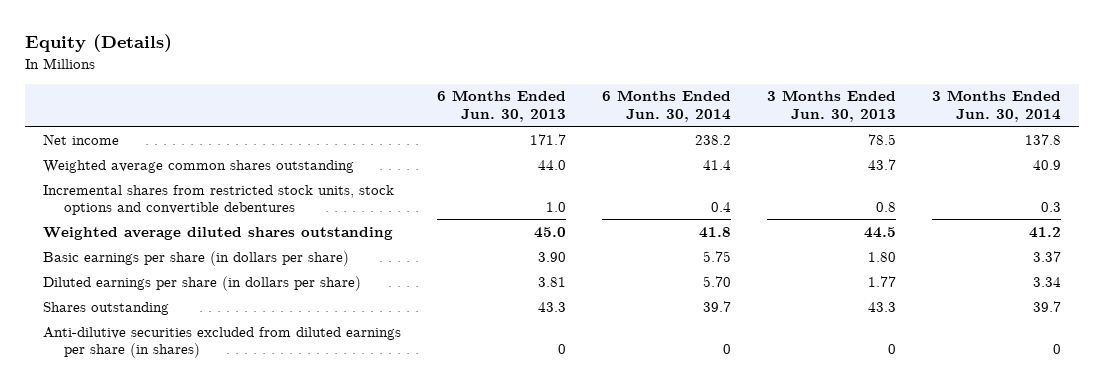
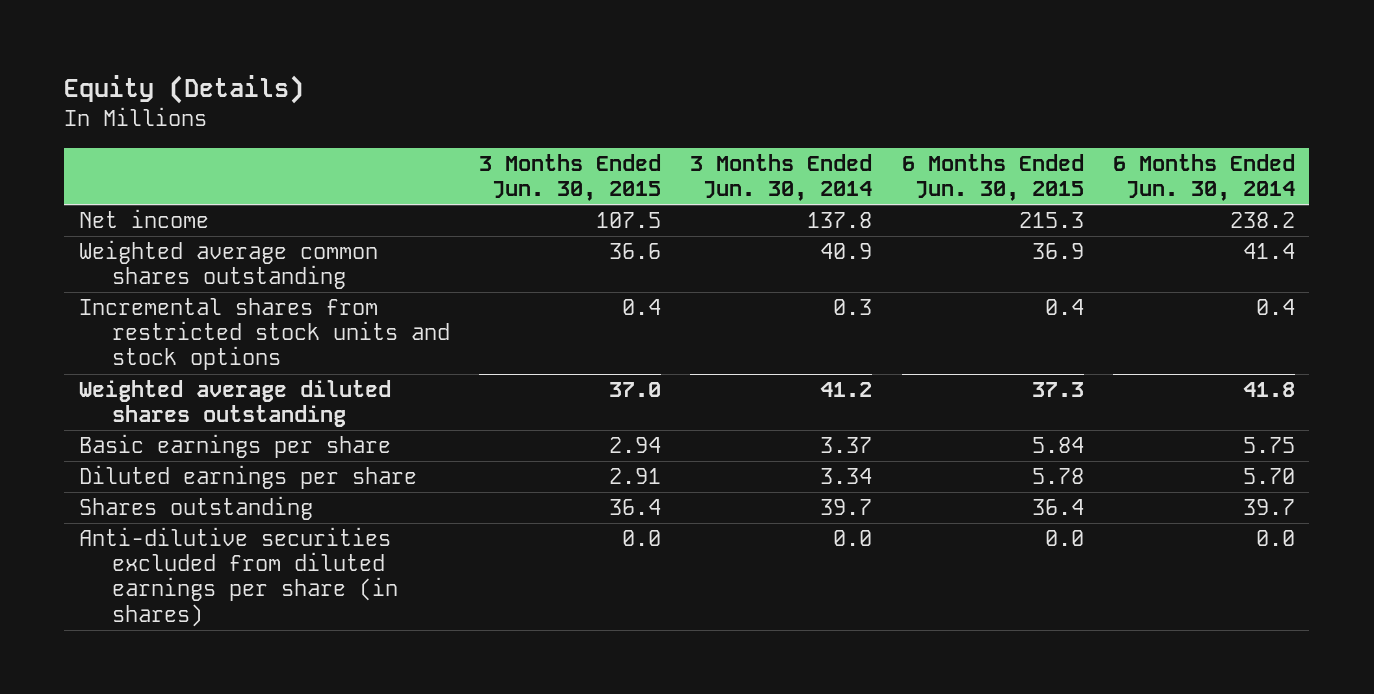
- | 6 Months Ended Jun. 30, 2013 | 6 Months Ended Jun. 30, 2014 | 3 Months Ended Jun. 30, 2013 | 3 Months Ended Jun. 30, 2014
+ | 3 Months Ended Jun. 30, 2015 | 3 Months Ended Jun. 30, 2014 | 6 Months Ended Jun. 30, 2015 | 6 Months Ended Jun. 30, 2014
- Incremental shares from restricted stock units, stock options and convertible debentures | 1.0 | 0.4 | 0.8 | 0.3
+ Incremental shares from restricted stock units and stock options | 0.4 | 0.3 | 0.4 | 0.4
- Basic earnings per share (in dollars per share) | 3.90 | 5.75 | 1.80 | 3.37
- Diluted earnings per share (in dollars per share) | 3.81 | 5.70 | 1.77 | 3.34
+ Basic earnings per share | 2.94 | 3.37 | 5.84 | 5.75
+ Diluted earnings per share | 2.91 | 3.34 | 5.78 | 5.70
- Anti-dilutive securities excluded from diluted earnings per share (in shares) | 0 | 0 | 0 | 0
+ Anti-dilutive securities excluded from diluted earnings per share (in shares) | 0.0 | 0.0 | 0.0 | 0.0

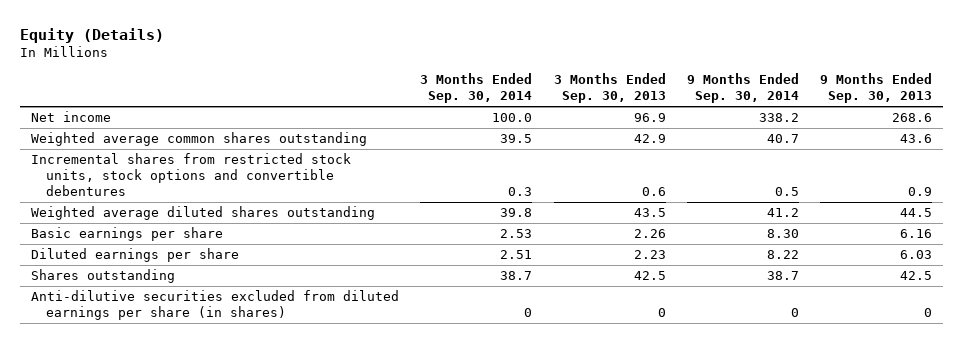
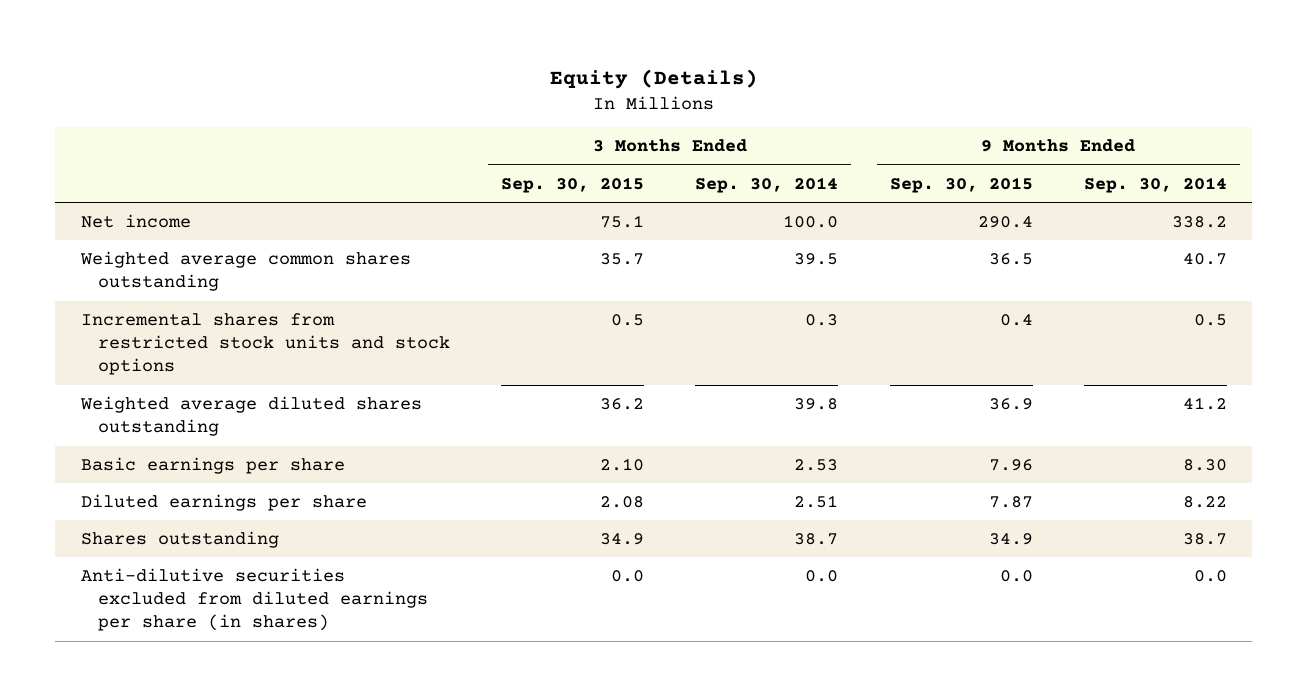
- | 3 Months Ended Sep. 30, 2014 | 3 Months Ended Sep. 30, 2013 | 9 Months Ended Sep. 30, 2014 | 9 Months Ended Sep. 30, 2013
+ | 3 Months Ended Sep. 30, 2015 | 3 Months Ended Sep. 30, 2014 | 9 Months Ended Sep. 30, 2015 | 9 Months Ended Sep. 30, 2014
- Incremental shares from restricted stock units, stock options and convertible debentures | 0.3 | 0.6 | 0.5 | 0.9
+ Incremental shares from restricted stock units and stock options | 0.5 | 0.3 | 0.4 | 0.5
- Anti-dilutive securities excluded from diluted earnings per share (in shares) | 0 | 0 | 0 | 0
+ Anti-dilutive securities excluded from diluted earnings per share (in shares) | 0.0 | 0.0 | 0.0 | 0.0

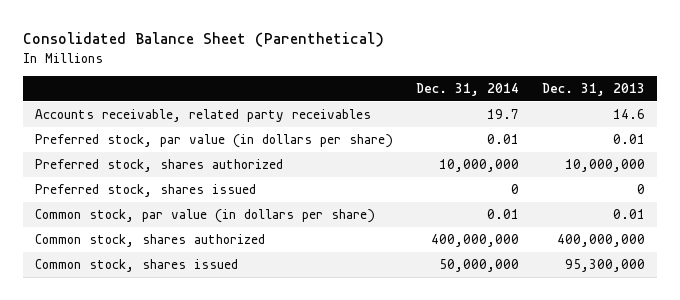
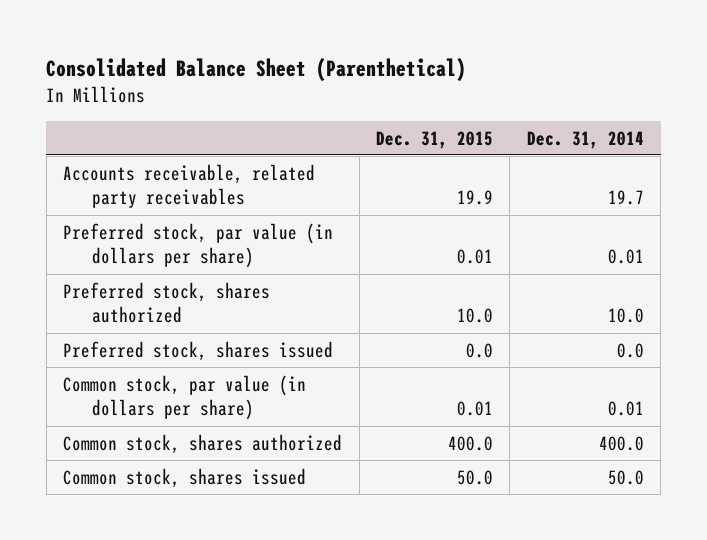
- | Dec. 31, 2014 | Dec. 31, 2013
+ | Dec. 31, 2015 | Dec. 31, 2014
- Preferred stock, shares authorized | 10,000,000 | 10,000,000
- Preferred stock, shares issued | 0 | 0
+ Preferred stock, shares authorized | 10.0 | 10.0
+ Preferred stock, shares issued | 0.0 | 0.0
- Common stock, shares authorized | 400,000,000 | 400,000,000
- Common stock, shares issued | 50,000,000 | 95,300,000
+ Common stock, shares authorized | 400.0 | 400.0
+ Common stock, shares issued | 50.0 | 50.0

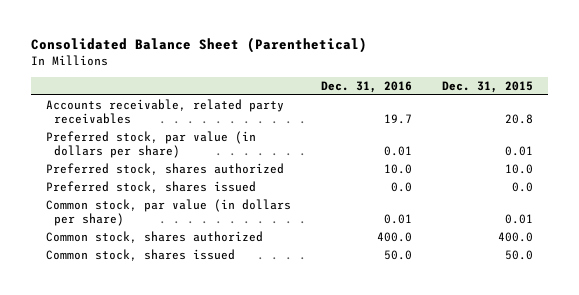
- | Dec. 31, 2015 | Dec. 31, 2014
+ | Dec. 31, 2016 | Dec. 31, 2015
- Accounts receivable, related party receivables | 19.9 | 19.7
+ Accounts receivable, related party receivables | 19.7 | 20.8

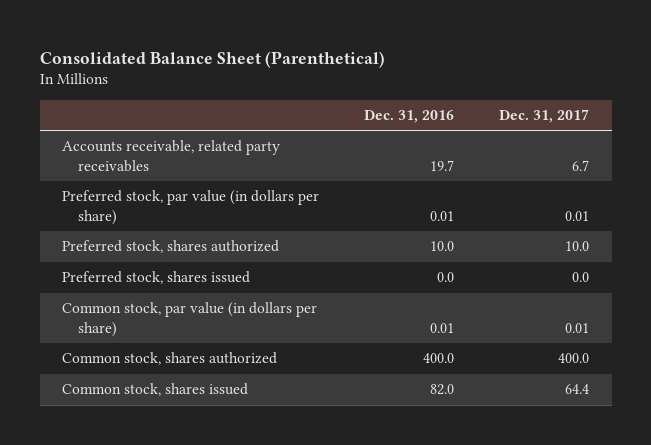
- | Dec. 31, 2016 | Dec. 31, 2015
+ | Dec. 31, 2016 | Dec. 31, 2017
- Common stock, shares issued | 50.0 | 50.0
+ Common stock, shares issued | 82.0 | 64.4

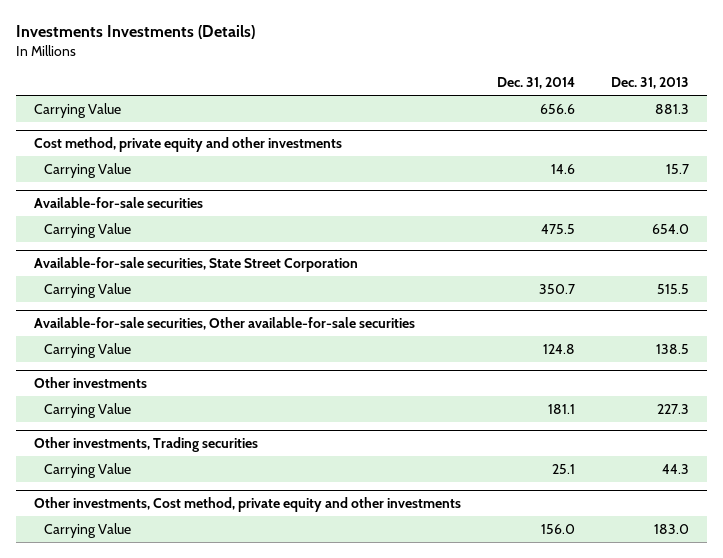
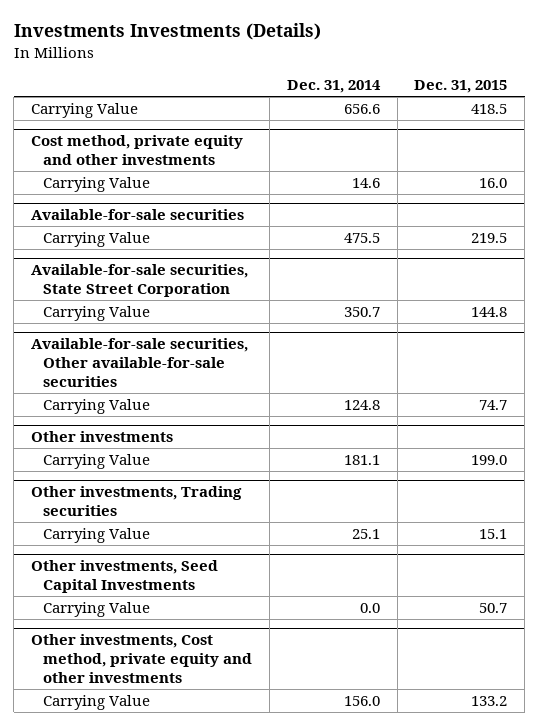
- | Dec. 31, 2014 | Dec. 31, 2013
+ | Dec. 31, 2014 | Dec. 31, 2015
+ Other investments, Seed Capital Investments
+ Carrying Value | 0.0 | 50.7

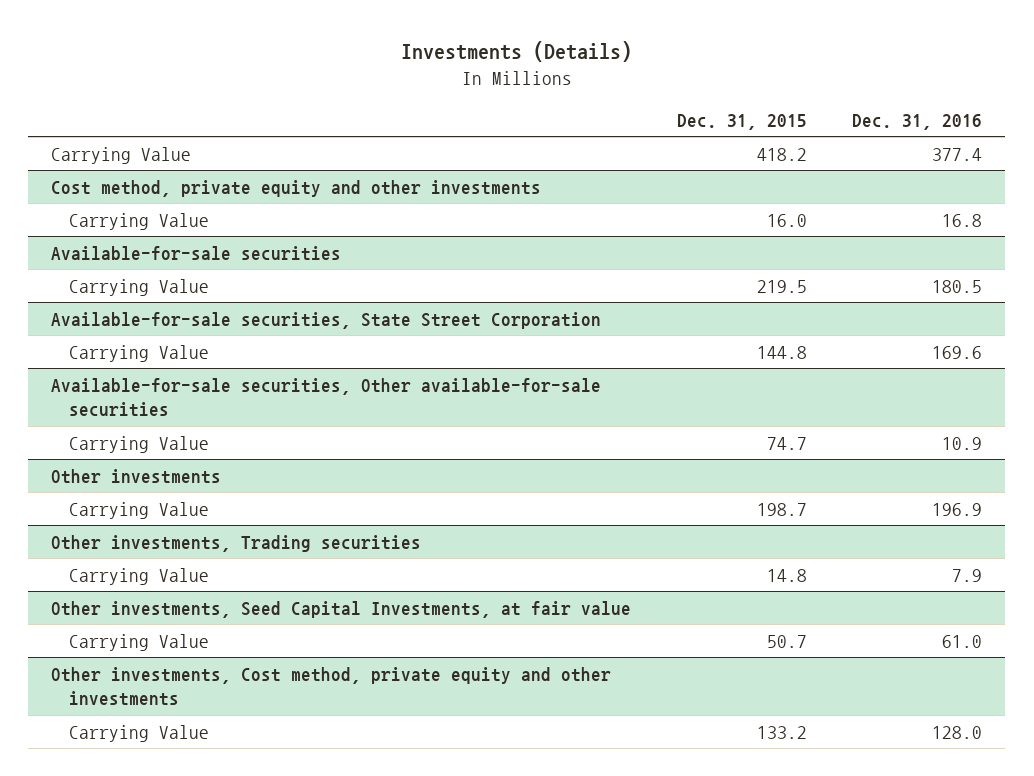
- Investments Investments (Details)
+ Investments (Details)
- | Dec. 31, 2014 | Dec. 31, 2015
+ | Dec. 31, 2015 | Dec. 31, 2016
- Carrying Value | 656.6 | 418.5
+ Carrying Value | 418.2 | 377.4
@ Other investments
- Carrying Value | 181.1 | 199.0
+ Carrying Value | 198.7 | 196.9
@ Other investments, Trading securities
- Carrying Value | 25.1 | 15.1
- Other investments, Seed Capital Investments
@ Other investments, Trading securities
+ Carrying Value | 14.8 | 7.9
+ Other investments, Seed Capital Investments, at fair value

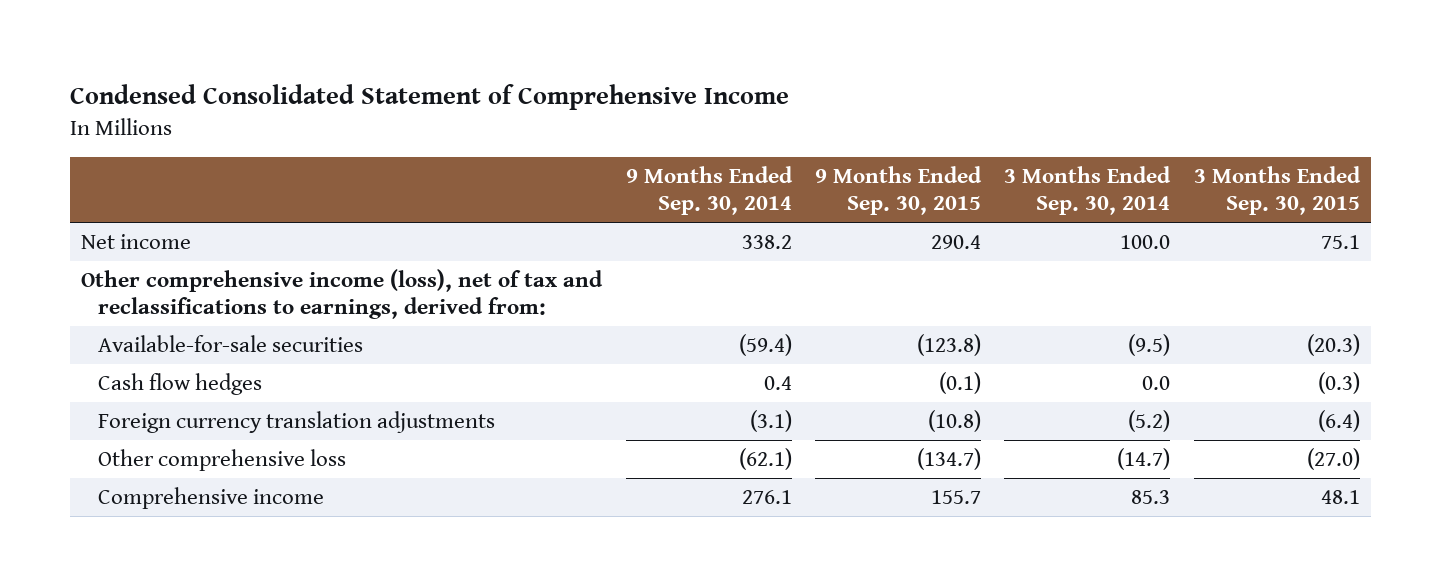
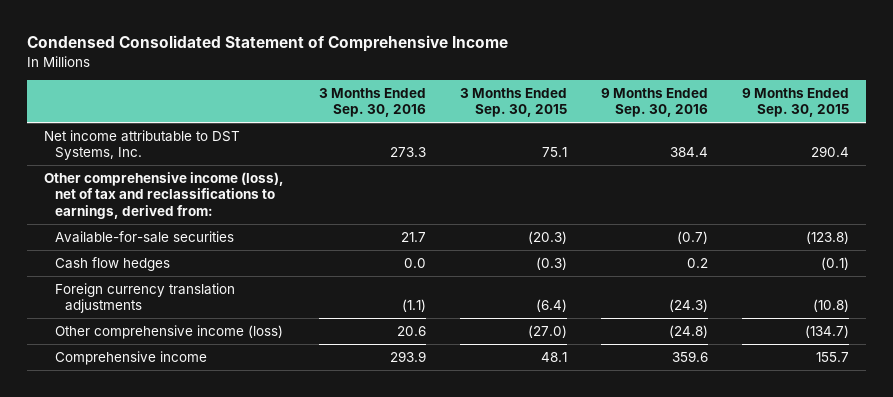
- | 9 Months Ended Sep. 30, 2014 | 9 Months Ended Sep. 30, 2015 | 3 Months Ended Sep. 30, 2014 | 3 Months Ended Sep. 30, 2015
+ | 3 Months Ended Sep. 30, 2016 | 3 Months Ended Sep. 30, 2015 | 9 Months Ended Sep. 30, 2016 | 9 Months Ended Sep. 30, 2015
- Net income | 338.2 | 290.4 | 100.0 | 75.1
+ Net income attributable to DST Systems, Inc. | 273.3 | 75.1 | 384.4 | 290.4
- Other comprehensive loss | (62.1) | (134.7) | (14.7) | (27.0)
+ Other comprehensive income (loss) | 20.6 | (27.0) | (24.8) | (134.7)

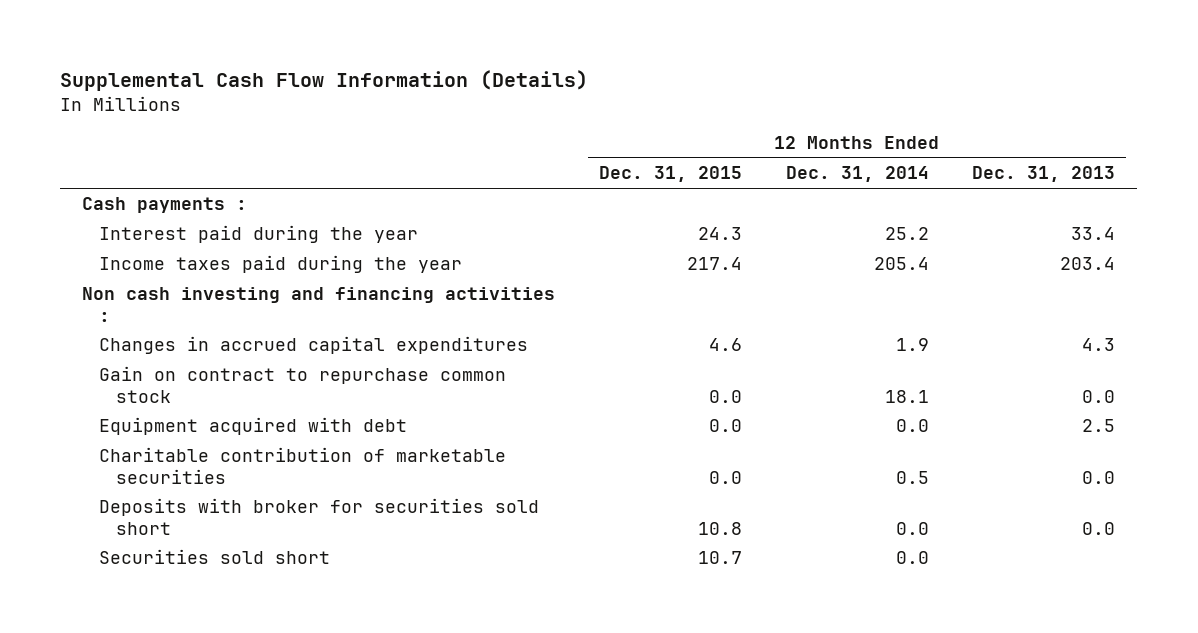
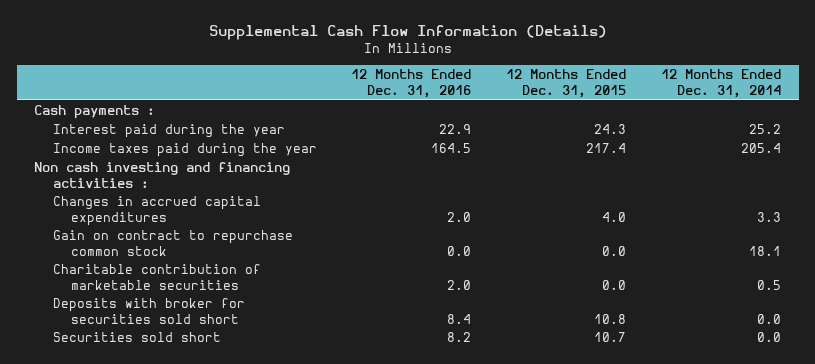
- | 12 Months Ended Dec. 31, 2015 | 12 Months Ended Dec. 31, 2014 | 12 Months Ended Dec. 31, 2013
+ | 12 Months Ended Dec. 31, 2016 | 12 Months Ended Dec. 31, 2015 | 12 Months Ended Dec. 31, 2014
- Changes in accrued capital expenditures | 4.6 | 1.9 | 4.3
+ Changes in accrued capital expenditures | 2.0 | 4.0 | 3.3
- Equipment acquired with debt | 0.0 | 0.0 | 2.5

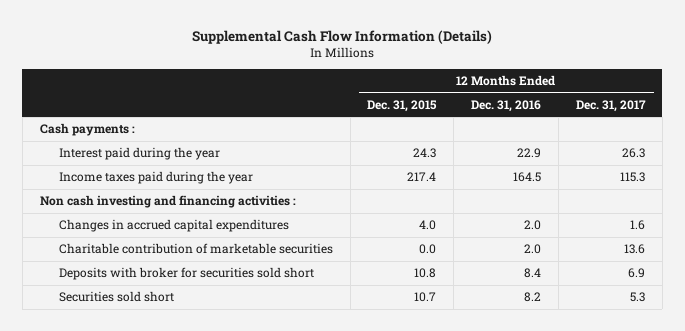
- | 12 Months Ended Dec. 31, 2016 | 12 Months Ended Dec. 31, 2015 | 12 Months Ended Dec. 31, 2014
+ | 12 Months Ended Dec. 31, 2015 | 12 Months Ended Dec. 31, 2016 | 12 Months Ended Dec. 31, 2017
- Gain on contract to repurchase common stock | 0.0 | 0.0 | 18.1

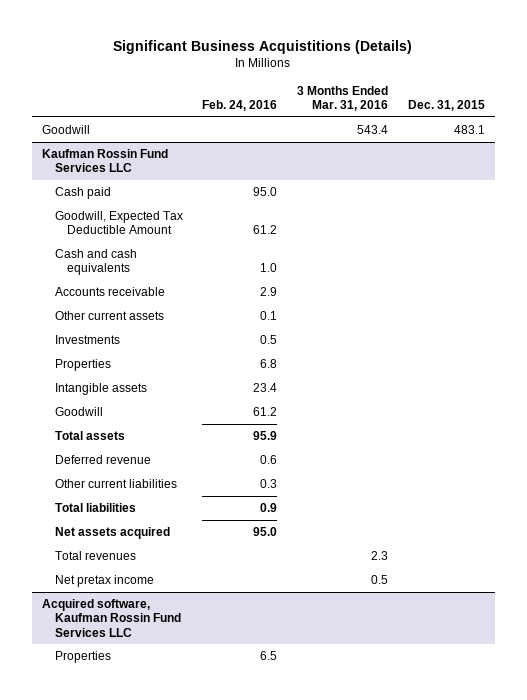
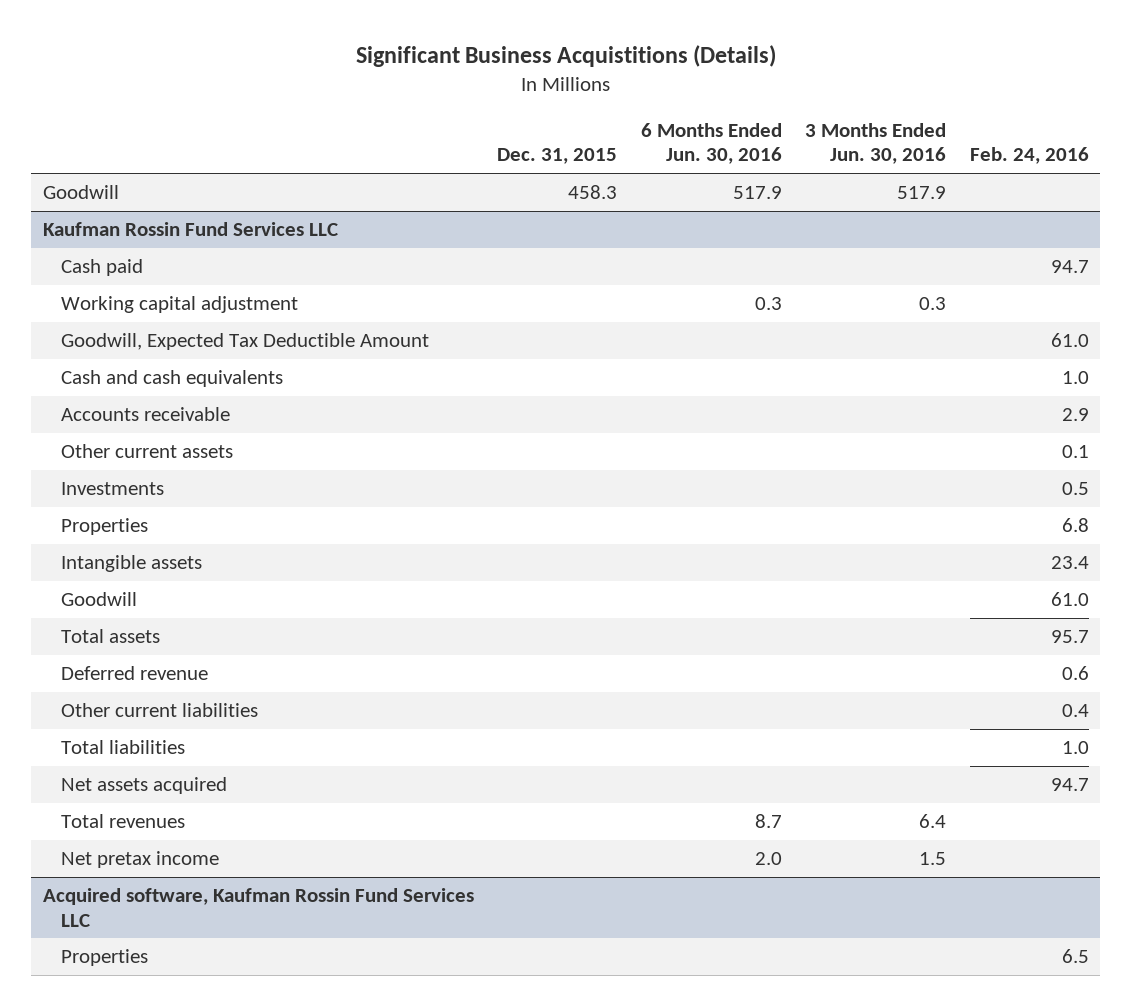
- | Feb. 24, 2016 | 3 Months Ended Mar. 31, 2016 | Dec. 31, 2015
+ | Dec. 31, 2015 | 6 Months Ended Jun. 30, 2016 | 3 Months Ended Jun. 30, 2016 | Feb. 24, 2016
- Goodwill | | 543.4 | 483.1
+ Goodwill | 458.3 | 517.9 | 517.9 |
@ Kaufman Rossin Fund Services LLC
- Cash paid | 95.0 | |
- Goodwill, Expected Tax Deductible Amount | 61.2 | |
+ Cash paid | | | | 94.7
+ Working capital adjustment | | 0.3 | 0.3 |
+ Goodwill, Expected Tax Deductible Amount | | | | 61.0
- Goodwill | 61.2 | |
- Total assets | 95.9 | |
+ Goodwill | | | | 61.0
+ Total assets | | | | 95.7
- Other current liabilities | 0.3 | |
- Total liabilities | 0.9 | |
- Net assets acquired | 95.0 | |
+ Other current liabilities | | | | 0.4
+ Total liabilities | | | | 1.0
+ Net assets acquired | | | | 94.7

